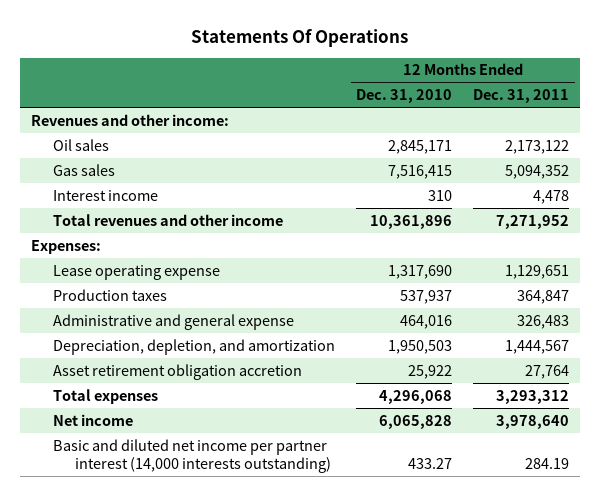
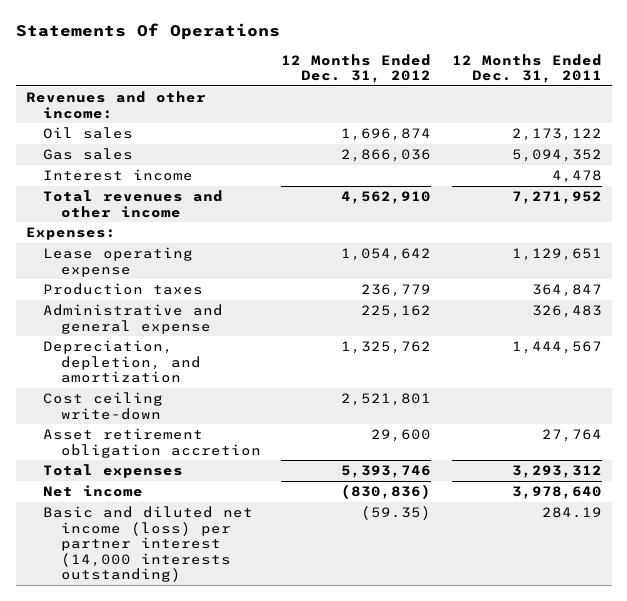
- | 12 Months Ended Dec. 31, 2010 | 12 Months Ended Dec. 31, 2011
+ | 12 Months Ended Dec. 31, 2012 | 12 Months Ended Dec. 31, 2011
+ Cost ceiling write-down | 2,521,801 |
- Basic and diluted net income per partner interest (14,000 interests outstanding) | 433.27 | 284.19
+ Basic and diluted net income (loss) per partner interest (14,000 interests outstanding) | (59.35) | 284.19

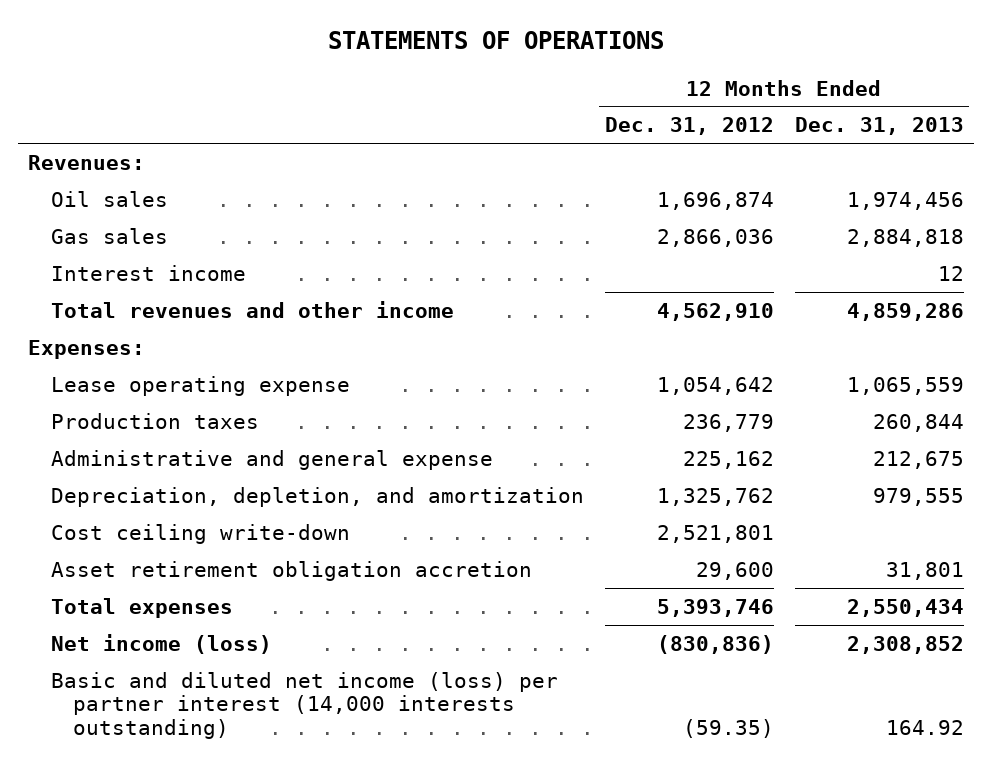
- Statements Of Operations
+ STATEMENTS OF OPERATIONS
- | 12 Months Ended Dec. 31, 2012 | 12 Months Ended Dec. 31, 2011
+ | 12 Months Ended Dec. 31, 2012 | 12 Months Ended Dec. 31, 2013
- Revenues and other income:
+ Revenues:
- Net income | (830,836) | 3,978,640
+ Net income (loss) | (830,836) | 2,308,852

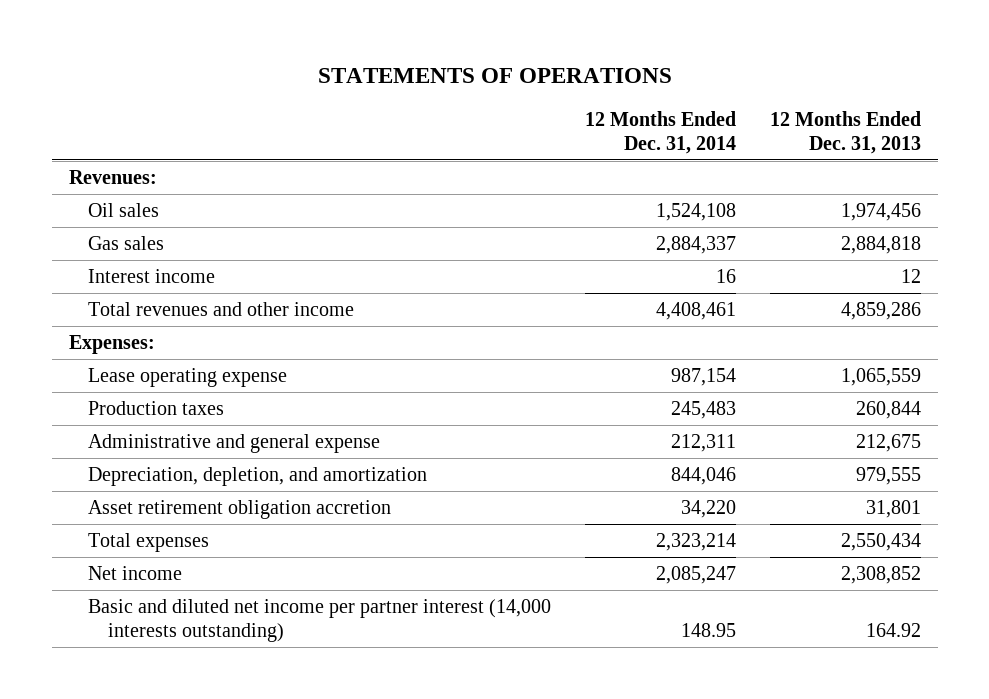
- | 12 Months Ended Dec. 31, 2012 | 12 Months Ended Dec. 31, 2013
+ | 12 Months Ended Dec. 31, 2014 | 12 Months Ended Dec. 31, 2013
- Cost ceiling write-down | 2,521,801 |
- Net income (loss) | (830,836) | 2,308,852
- Basic and diluted net income (loss) per partner interest (14,000 interests outstanding) | (59.35) | 164.92
+ Net income | 2,085,247 | 2,308,852
+ Basic and diluted net income per partner interest (14,000 interests outstanding) | 148.95 | 164.92

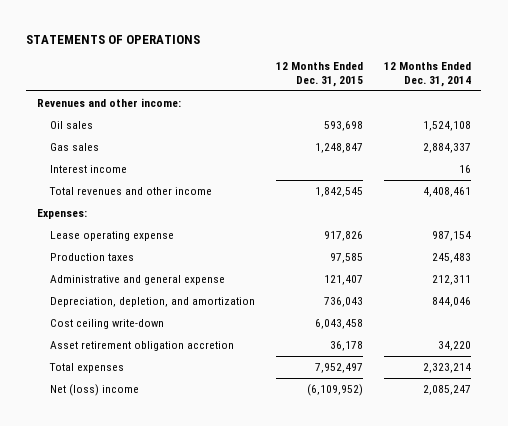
- | 12 Months Ended Dec. 31, 2014 | 12 Months Ended Dec. 31, 2013
+ | 12 Months Ended Dec. 31, 2015 | 12 Months Ended Dec. 31, 2014
- Revenues:
+ Revenues and other income:
+ Cost ceiling write-down | 6,043,458 |
- Net income | 2,085,247 | 2,308,852
- Basic and diluted net income per partner interest (14,000 interests outstanding) | 148.95 | 164.92
+ Net (loss) income | (6,109,952) | 2,085,247

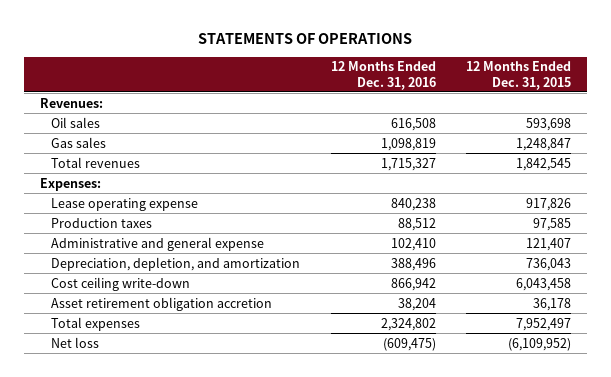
- | 12 Months Ended Dec. 31, 2015 | 12 Months Ended Dec. 31, 2014
+ | 12 Months Ended Dec. 31, 2016 | 12 Months Ended Dec. 31, 2015
- Revenues and other income:
+ Revenues:
- Interest income | | 16
- Total revenues and other income | 1,842,545 | 4,408,461
+ Total revenues | 1,715,327 | 1,842,545
- Net (loss) income | (6,109,952) | 2,085,247
+ Net loss | (609,475) | (6,109,952)

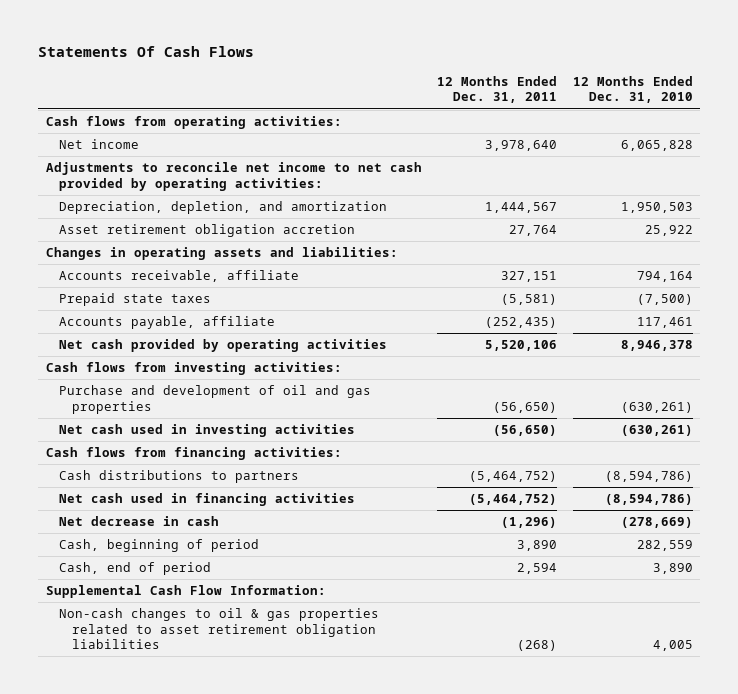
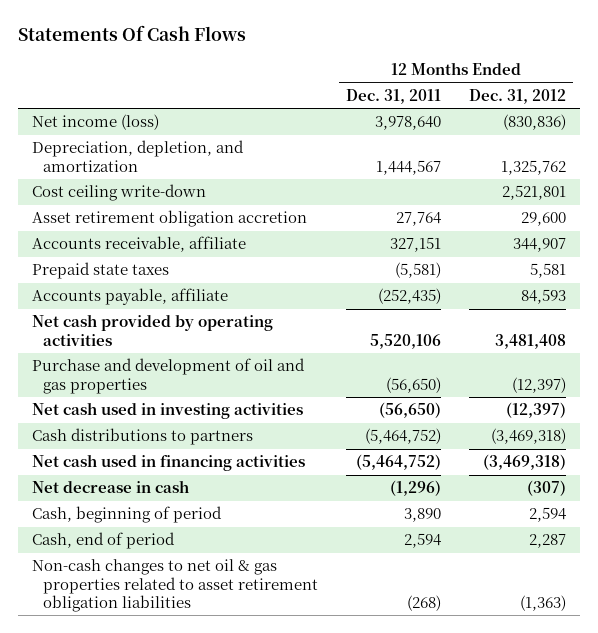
- | 12 Months Ended Dec. 31, 2011 | 12 Months Ended Dec. 31, 2010
+ | 12 Months Ended Dec. 31, 2011 | 12 Months Ended Dec. 31, 2012
- Cash flows from operating activities:
- Net income | 3,978,640 | 6,065,828
- Adjustments to reconcile net income to net cash provided by operating activities:
+ Net income (loss) | 3,978,640 | (830,836)
+ Cost ceiling write-down | | 2,521,801
- Changes in operating assets and liabilities:
- Cash flows from investing activities:
- Cash flows from financing activities:
- Supplemental Cash Flow Information:
- Non-cash changes to oil & gas properties related to asset retirement obligation liabilities | (268) | 4,005
+ Non-cash changes to net oil & gas properties related to asset retirement obligation liabilities | (268) | (1,363)

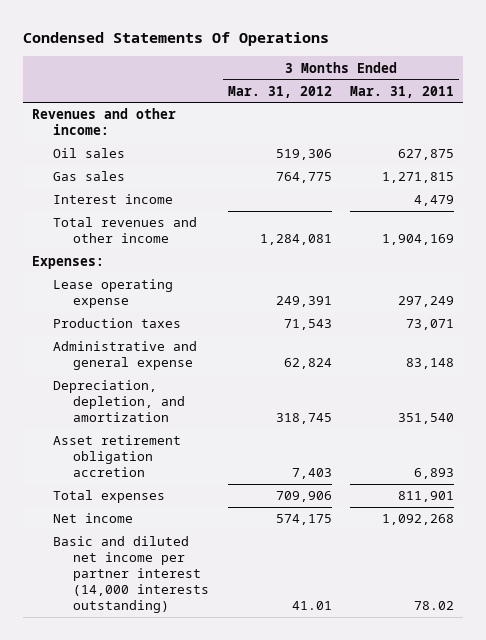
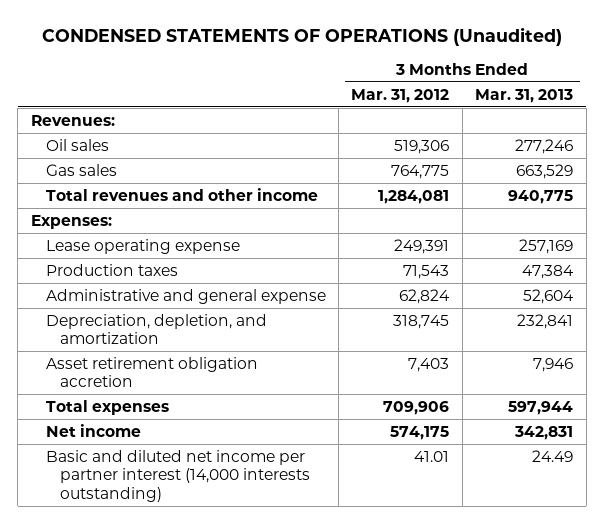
- Condensed Statements Of Operations
+ CONDENSED STATEMENTS OF OPERATIONS (Unaudited)
- | 3 Months Ended Mar. 31, 2012 | 3 Months Ended Mar. 31, 2011
+ | 3 Months Ended Mar. 31, 2012 | 3 Months Ended Mar. 31, 2013
- Revenues and other income:
+ Revenues:
- Interest income | | 4,479

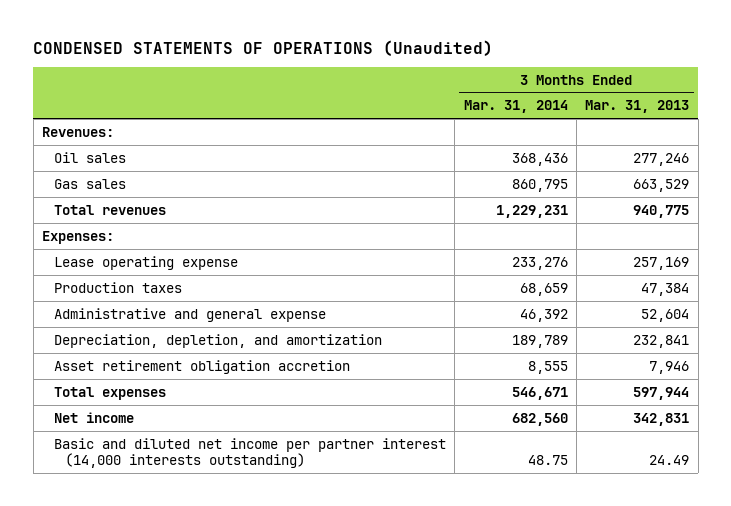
- | 3 Months Ended Mar. 31, 2012 | 3 Months Ended Mar. 31, 2013
+ | 3 Months Ended Mar. 31, 2014 | 3 Months Ended Mar. 31, 2013
- Total revenues and other income | 1,284,081 | 940,775
+ Total revenues | 1,229,231 | 940,775

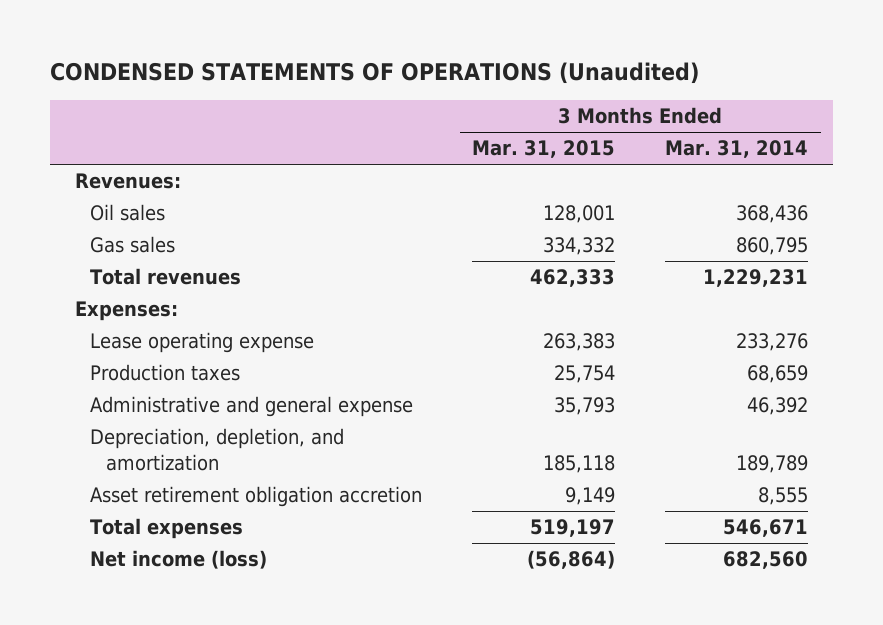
- | 3 Months Ended Mar. 31, 2014 | 3 Months Ended Mar. 31, 2013
+ | 3 Months Ended Mar. 31, 2015 | 3 Months Ended Mar. 31, 2014
- Net income | 682,560 | 342,831
- Basic and diluted net income per partner interest (14,000 interests outstanding) | 48.75 | 24.49
+ Net income (loss) | (56,864) | 682,560

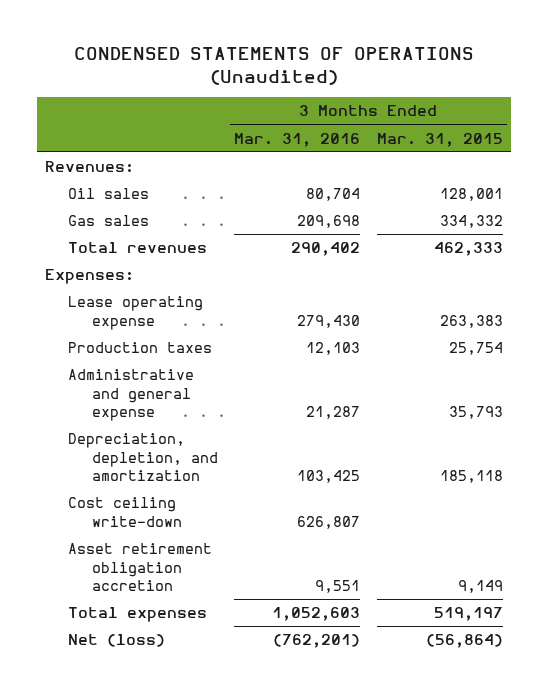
- | 3 Months Ended Mar. 31, 2015 | 3 Months Ended Mar. 31, 2014
+ | 3 Months Ended Mar. 31, 2016 | 3 Months Ended Mar. 31, 2015
+ Cost ceiling write-down | 626,807 |
- Net income (loss) | (56,864) | 682,560
+ Net (loss) | (762,201) | (56,864)

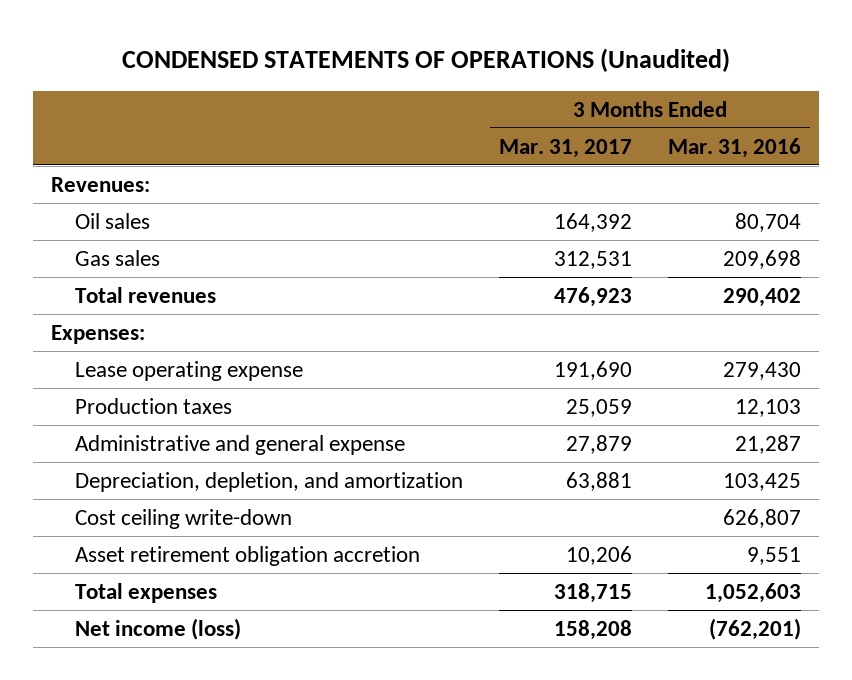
- | 3 Months Ended Mar. 31, 2016 | 3 Months Ended Mar. 31, 2015
+ | 3 Months Ended Mar. 31, 2017 | 3 Months Ended Mar. 31, 2016
- Net (loss) | (762,201) | (56,864)
+ Net income (loss) | 158,208 | (762,201)

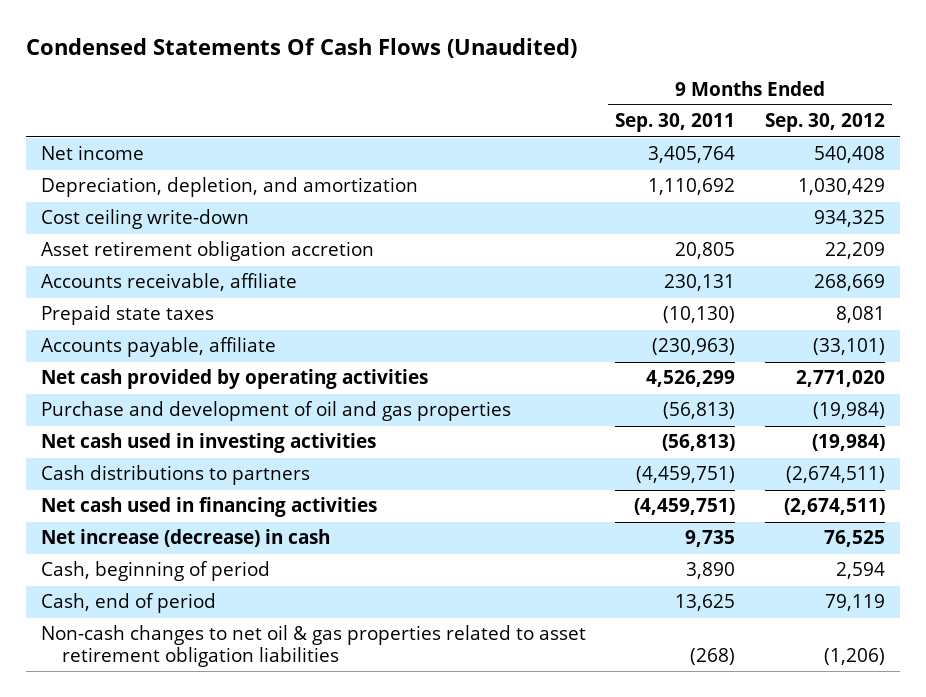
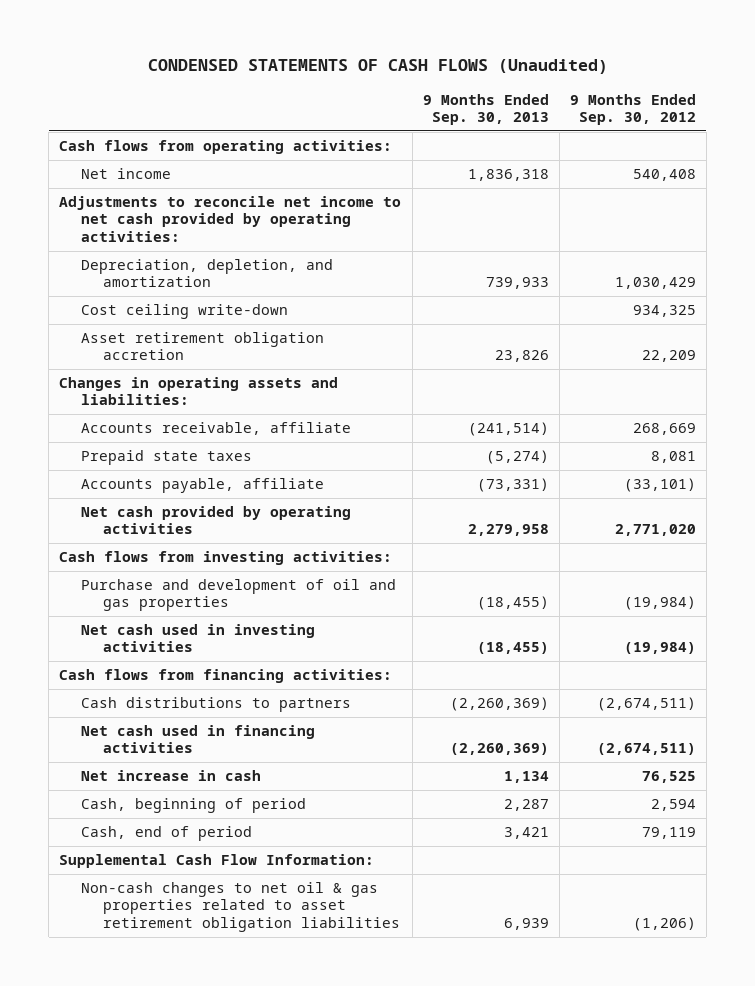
- Condensed Statements Of Cash Flows (Unaudited)
+ CONDENSED STATEMENTS OF CASH FLOWS (Unaudited)
- | 9 Months Ended Sep. 30, 2011 | 9 Months Ended Sep. 30, 2012
+ | 9 Months Ended Sep. 30, 2013 | 9 Months Ended Sep. 30, 2012
+ Cash flows from operating activities:
+ Adjustments to reconcile net income to net cash provided by operating activities:
+ Changes in operating assets and liabilities:
+ Cash flows from investing activities:
+ Cash flows from financing activities:
- Net increase (decrease) in cash | 9,735 | 76,525
+ Net increase in cash | 1,134 | 76,525
+ Supplemental Cash Flow Information:

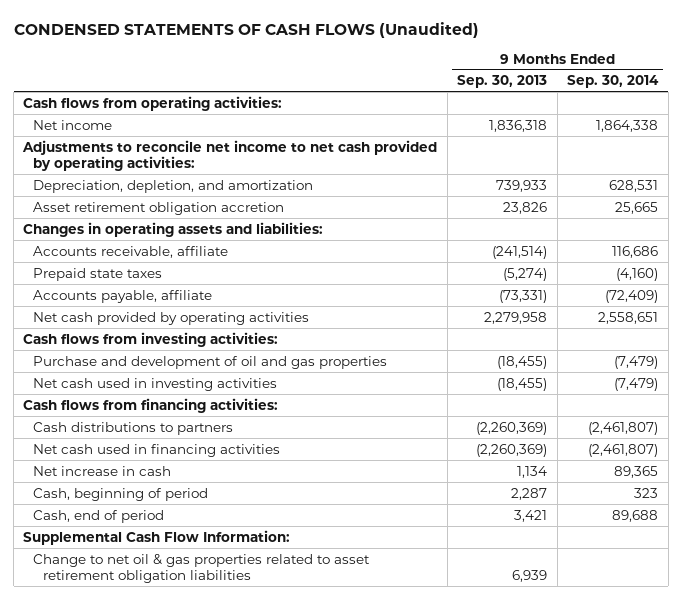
- | 9 Months Ended Sep. 30, 2013 | 9 Months Ended Sep. 30, 2012
+ | 9 Months Ended Sep. 30, 2013 | 9 Months Ended Sep. 30, 2014
- Cost ceiling write-down | | 934,325
- Non-cash changes to net oil & gas properties related to asset retirement obligation liabilities | 6,939 | (1,206)
+ Change to net oil & gas properties related to asset retirement obligation liabilities | 6,939 |

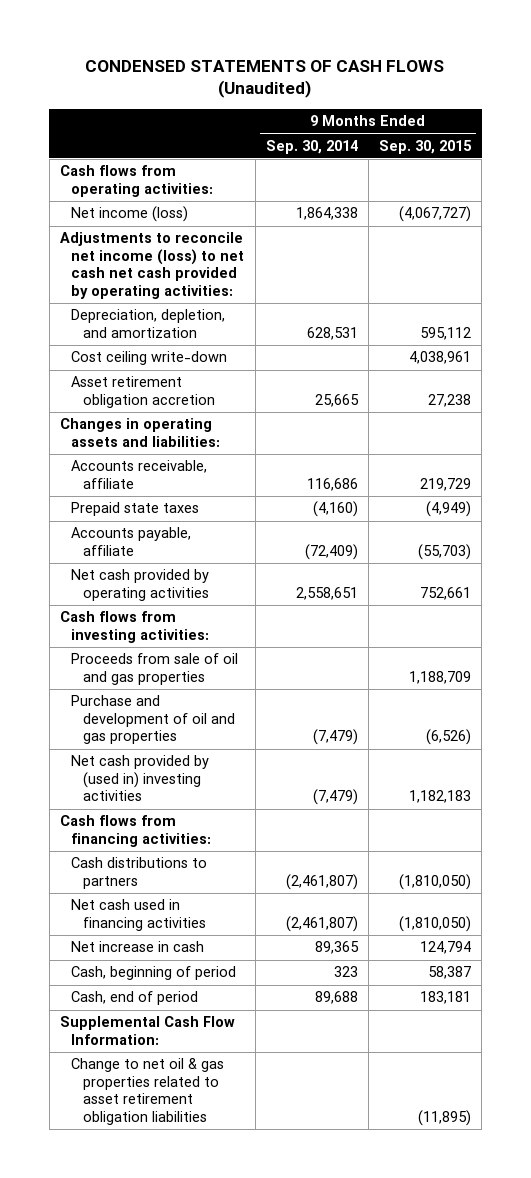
- | 9 Months Ended Sep. 30, 2013 | 9 Months Ended Sep. 30, 2014
+ | 9 Months Ended Sep. 30, 2014 | 9 Months Ended Sep. 30, 2015
- Net income | 1,836,318 | 1,864,338
- Adjustments to reconcile net income to net cash provided by operating activities:
+ Net income (loss) | 1,864,338 | (4,067,727)
+ Adjustments to reconcile net income (loss) to net cash net cash provided by operating activities:
+ Cost ceiling write-down | | 4,038,961
+ Proceeds from sale of oil and gas properties | | 1,188,709
- Net cash used in investing activities | (18,455) | (7,479)
+ Net cash provided by (used in) investing activities | (7,479) | 1,182,183

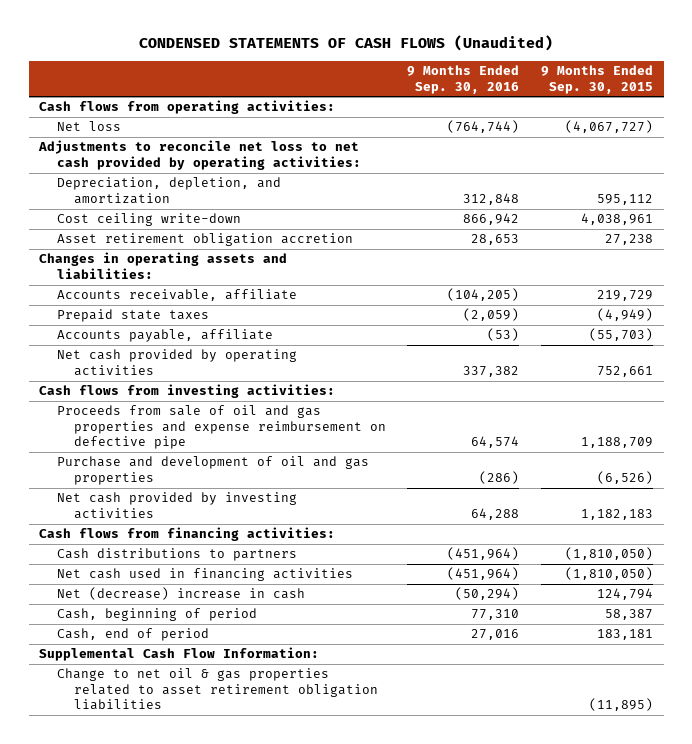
- | 9 Months Ended Sep. 30, 2014 | 9 Months Ended Sep. 30, 2015
+ | 9 Months Ended Sep. 30, 2016 | 9 Months Ended Sep. 30, 2015
- Net income (loss) | 1,864,338 | (4,067,727)
- Adjustments to reconcile net income (loss) to net cash net cash provided by operating activities:
+ Net loss | (764,744) | (4,067,727)
+ Adjustments to reconcile net loss to net cash provided by operating activities:
- Proceeds from sale of oil and gas properties | | 1,188,709
+ Proceeds from sale of oil and gas properties and expense reimbursement on defective pipe | 64,574 | 1,188,709
- Net cash provided by (used in) investing activities | (7,479) | 1,182,183
+ Net cash provided by investing activities | 64,288 | 1,182,183
- Net increase in cash | 89,365 | 124,794
+ Net (decrease) increase in cash | (50,294) | 124,794

